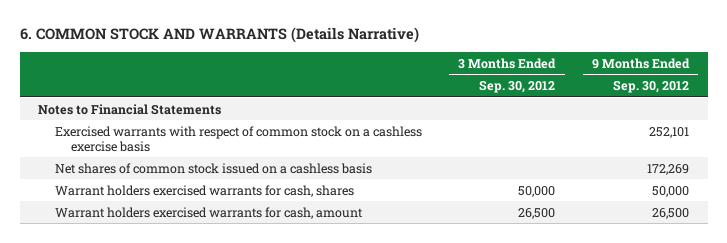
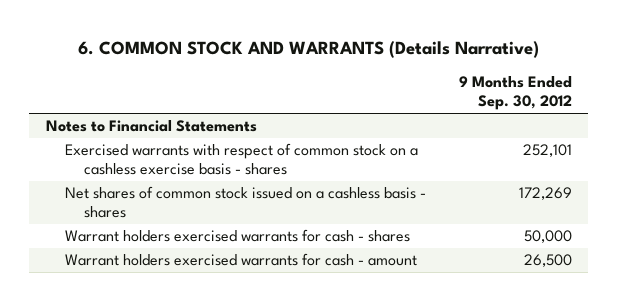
- | 3 Months Ended Sep. 30, 2012 | 9 Months Ended Sep. 30, 2012
+ | 9 Months Ended Sep. 30, 2012
- Exercised warrants with respect of common stock on a cashless exercise basis | | 252,101
- Net shares of common stock issued on a cashless basis | | 172,269
- Warrant holders exercised warrants for cash, shares | 50,000 | 50,000
- Warrant holders exercised warrants for cash, amount | 26,500 | 26,500
+ Exercised warrants with respect of common stock on a cashless exercise basis - shares | 252,101
+ Net shares of common stock issued on a cashless basis - shares | 172,269
+ Warrant holders exercised warrants for cash - shares | 50,000
+ Warrant holders exercised warrants for cash - amount | 26,500

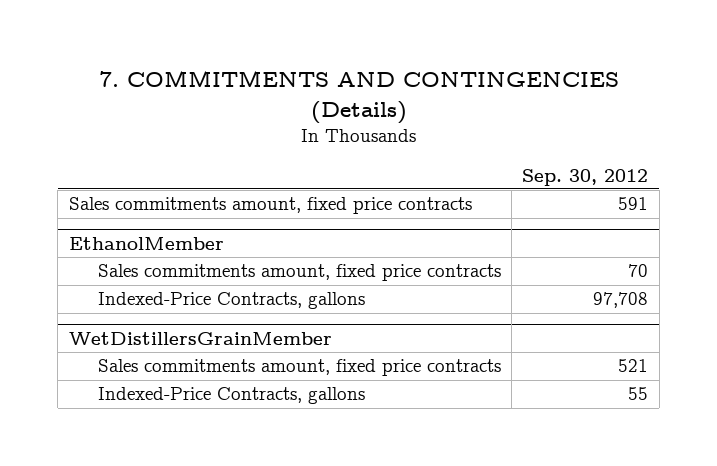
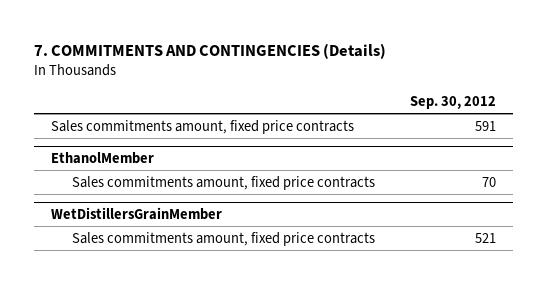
@ EthanolMember
- Indexed-Price Contracts, gallons | 97,708
@ WetDistillersGrainMember
- Indexed-Price Contracts, gallons | 55

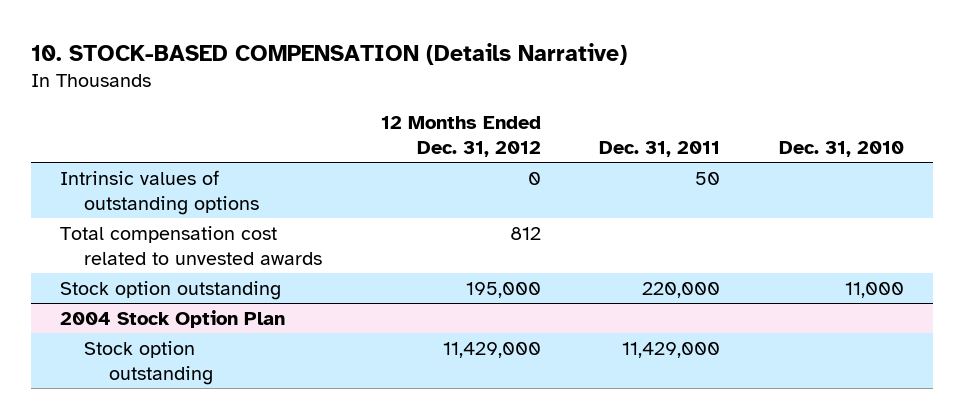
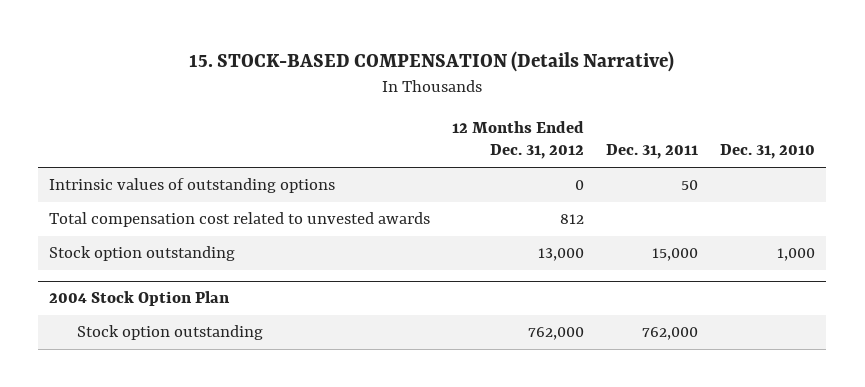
- 10. STOCK-BASED COMPENSATION (Details Narrative)
+ 15. STOCK-BASED COMPENSATION (Details Narrative)
- Stock option outstanding | 195,000 | 220,000 | 11,000
+ Stock option outstanding | 13,000 | 15,000 | 1,000
@ 2004 Stock Option Plan
- Stock option outstanding | 11,429,000 | 11,429,000 |
+ Stock option outstanding | 762,000 | 762,000 |

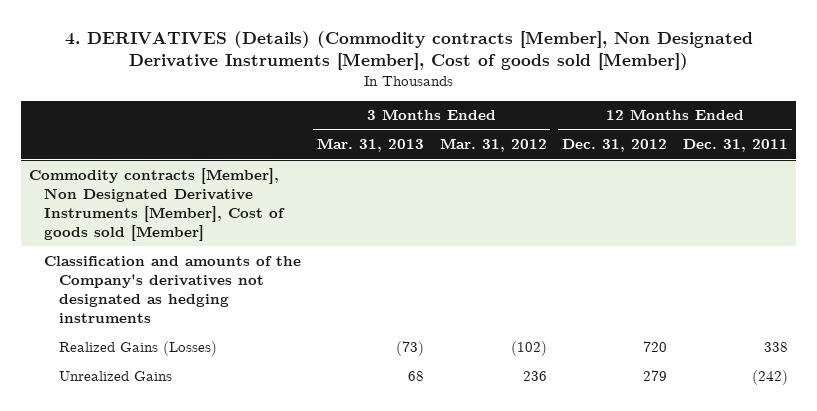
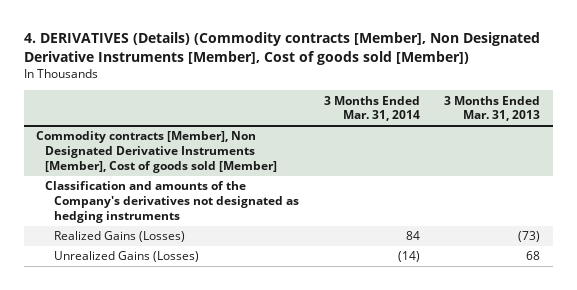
- | 3 Months Ended Mar. 31, 2013 | 3 Months Ended Mar. 31, 2012 | 12 Months Ended Dec. 31, 2012 | 12 Months Ended Dec. 31, 2011
+ | 3 Months Ended Mar. 31, 2014 | 3 Months Ended Mar. 31, 2013
@ Commodity contracts [Member], Non Designated Derivative Instruments [Member], Cost of goods sold [Member]
- Unrealized Gains | 68 | 236 | 279 | (242)
+ Unrealized Gains (Losses) | (14) | 68

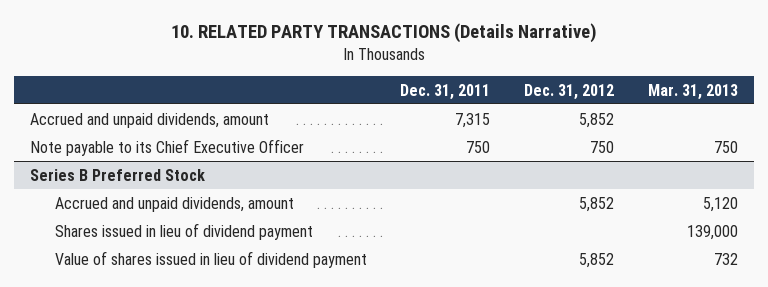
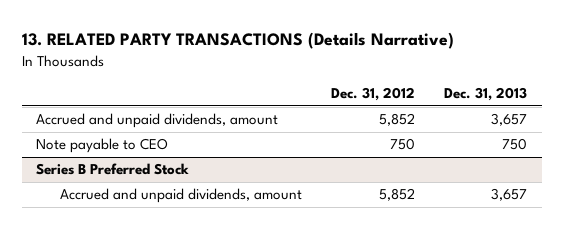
- 10. RELATED PARTY TRANSACTIONS (Details Narrative)
+ 13. RELATED PARTY TRANSACTIONS (Details Narrative)
- | Dec. 31, 2011 | Dec. 31, 2012 | Mar. 31, 2013
+ | Dec. 31, 2012 | Dec. 31, 2013
- Note payable to its Chief Executive Officer | 750 | 750 | 750
+ Note payable to CEO | 750 | 750
@ Series B Preferred Stock
- Shares issued in lieu of dividend payment | | | 139,000
- Value of shares issued in lieu of dividend payment | | 5,852 | 732

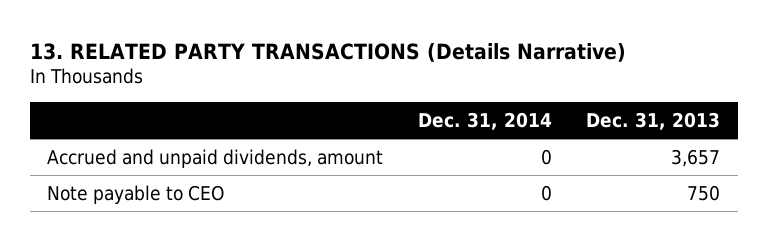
- | Dec. 31, 2012 | Dec. 31, 2013
+ | Dec. 31, 2014 | Dec. 31, 2013
- Series B Preferred Stock
- Accrued and unpaid dividends, amount | 5,852 | 3,657

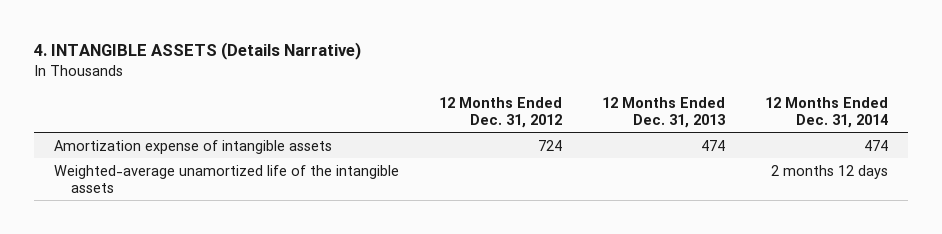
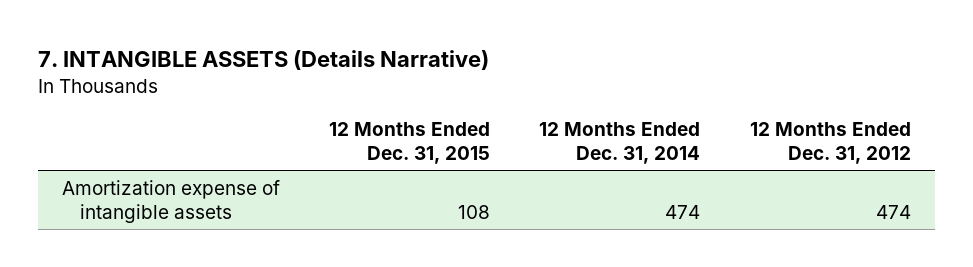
- 4. INTANGIBLE ASSETS (Details Narrative)
+ 7. INTANGIBLE ASSETS (Details Narrative)
- | 12 Months Ended Dec. 31, 2012 | 12 Months Ended Dec. 31, 2013 | 12 Months Ended Dec. 31, 2014
+ | 12 Months Ended Dec. 31, 2015 | 12 Months Ended Dec. 31, 2014 | 12 Months Ended Dec. 31, 2012
- Amortization expense of intangible assets | 724 | 474 | 474
- Weighted-average unamortized life of the intangible assets | | | 2 months 12 days
+ Amortization expense of intangible assets | 108 | 474 | 474

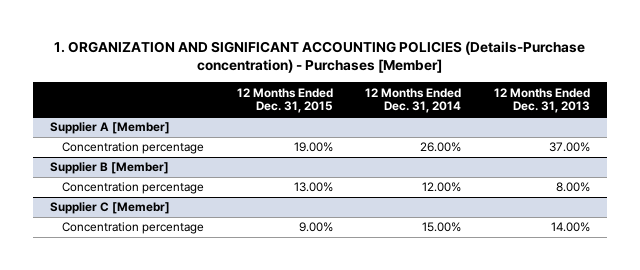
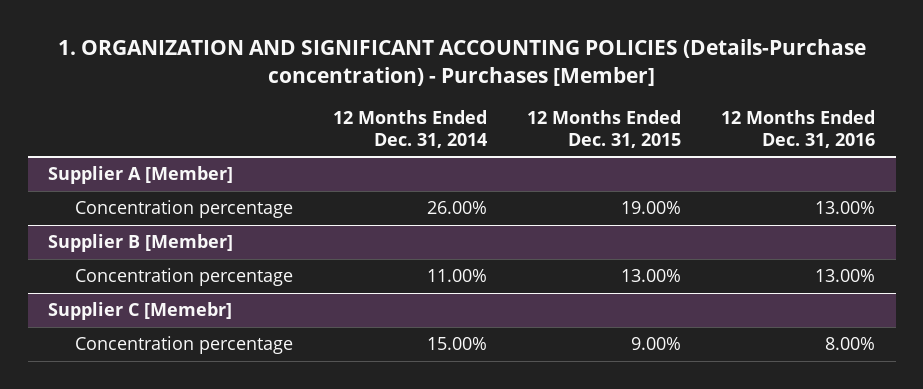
- | 12 Months Ended Dec. 31, 2015 | 12 Months Ended Dec. 31, 2014 | 12 Months Ended Dec. 31, 2013
+ | 12 Months Ended Dec. 31, 2014 | 12 Months Ended Dec. 31, 2015 | 12 Months Ended Dec. 31, 2016
@ Supplier B [Member]
- Concentration percentage | 13.00% | 12.00% | 8.00%
+ Concentration percentage | 11.00% | 13.00% | 13.00%

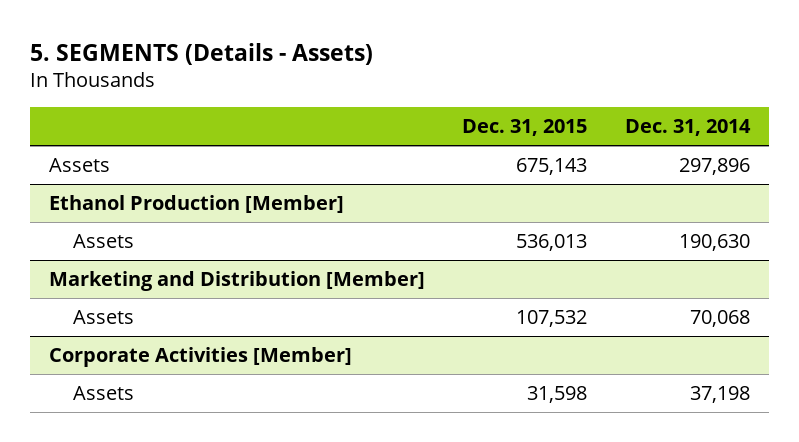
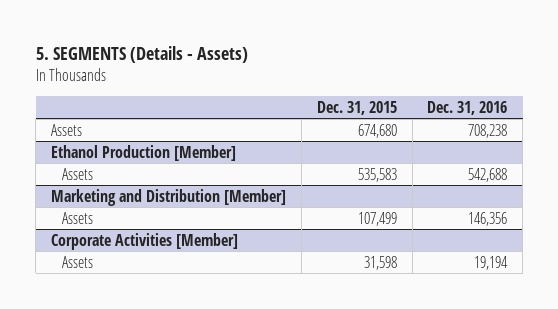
- | Dec. 31, 2015 | Dec. 31, 2014
+ | Dec. 31, 2015 | Dec. 31, 2016
- Assets | 675,143 | 297,896
+ Assets | 674,680 | 708,238
@ Ethanol Production [Member]
- Assets | 536,013 | 190,630
+ Assets | 535,583 | 542,688
@ Marketing and Distribution [Member]
- Assets | 107,532 | 70,068
+ Assets | 107,499 | 146,356

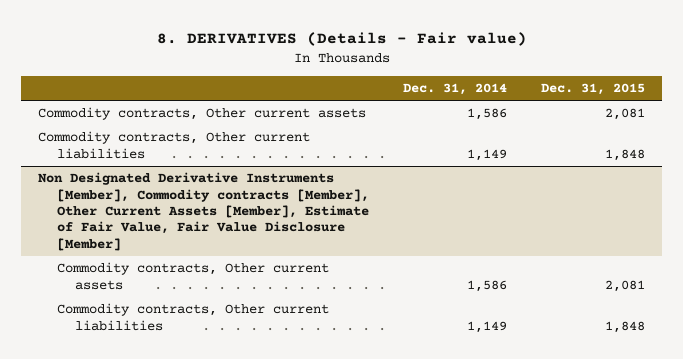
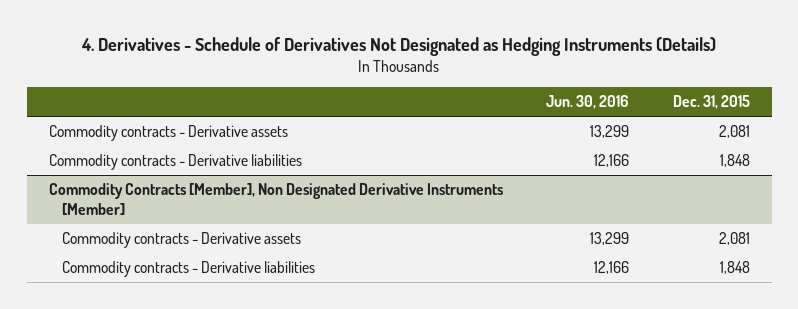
- 8. DERIVATIVES (Details - Fair value)
+ 4. Derivatives - Schedule of Derivatives Not Designated as Hedging Instruments (Details)
- | Dec. 31, 2014 | Dec. 31, 2015
+ | Jun. 30, 2016 | Dec. 31, 2015
- Commodity contracts, Other current assets | 1,586 | 2,081
- Commodity contracts, Other current liabilities | 1,149 | 1,848
- Non Designated Derivative Instruments [Member], Commodity contracts [Member], Other Current Assets [Member], Estimate of Fair Value, Fair Value Disclosure [Member]
- Commodity contracts, Other current assets | 1,586 | 2,081
- Commodity contracts, Other current liabilities | 1,149 | 1,848
+ Commodity contracts - Derivative assets | 13,299 | 2,081
+ Commodity contracts - Derivative liabilities | 12,166 | 1,848
+ Commodity Contracts [Member], Non Designated Derivative Instruments [Member]
+ Commodity contracts - Derivative assets | 13,299 | 2,081
+ Commodity contracts - Derivative liabilities | 12,166 | 1,848

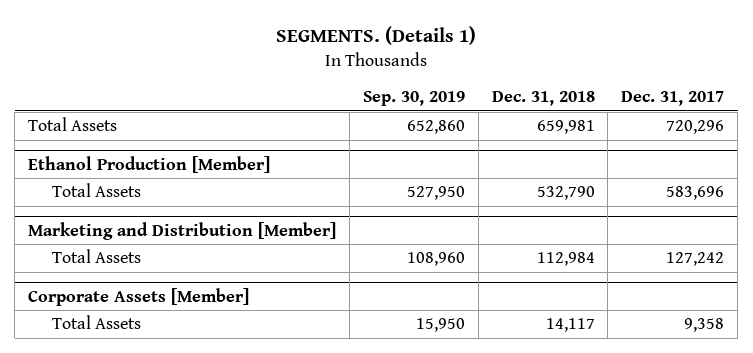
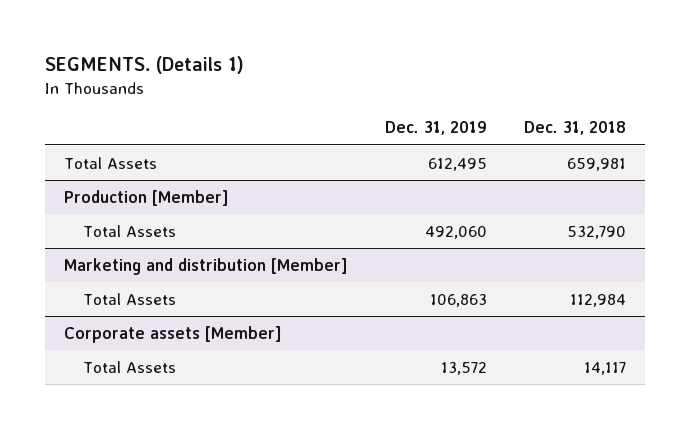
- | Sep. 30, 2019 | Dec. 31, 2018 | Dec. 31, 2017
+ | Dec. 31, 2019 | Dec. 31, 2018
- Ethanol Production [Member]
+ Production [Member]
- Marketing and Distribution [Member]
+ Marketing and distribution [Member]
- Corporate Assets [Member]
+ Corporate assets [Member]

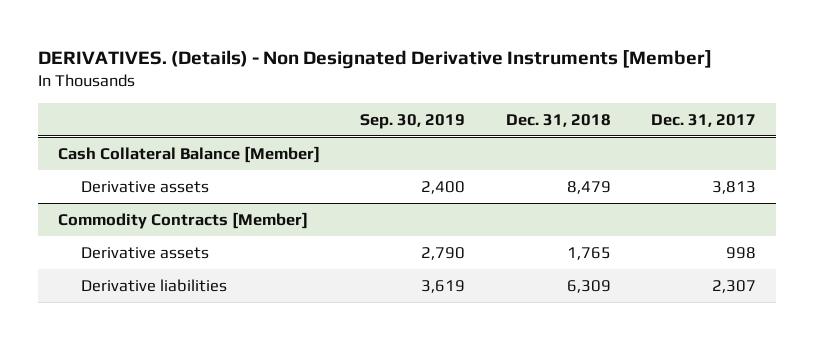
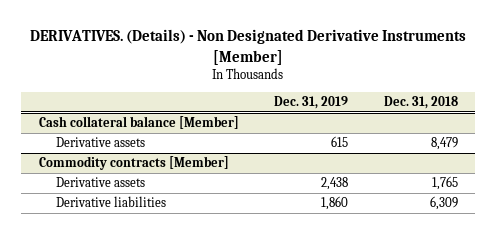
- | Sep. 30, 2019 | Dec. 31, 2018 | Dec. 31, 2017
+ | Dec. 31, 2019 | Dec. 31, 2018
- Cash Collateral Balance [Member]
+ Cash collateral balance [Member]
- Commodity Contracts [Member]
+ Commodity contracts [Member]

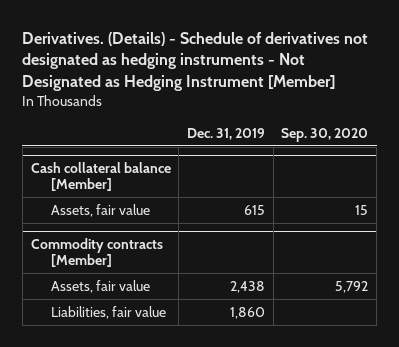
- DERIVATIVES. (Details) - Non Designated Derivative Instruments [Member]
+ Derivatives. (Details) - Schedule of derivatives not designated as hedging instruments - Not Designated as Hedging Instrument [Member]
- | Dec. 31, 2019 | Dec. 31, 2018
+ | Dec. 31, 2019 | Sep. 30, 2020
@ Cash collateral balance [Member]
- Derivative assets | 615 | 8,479
+ Assets, fair value | 615 | 15
@ Commodity contracts [Member]
- Derivative assets | 2,438 | 1,765
- Derivative liabilities | 1,860 | 6,309
+ Assets, fair value | 2,438 | 5,792
+ Liabilities, fair value | 1,860 |

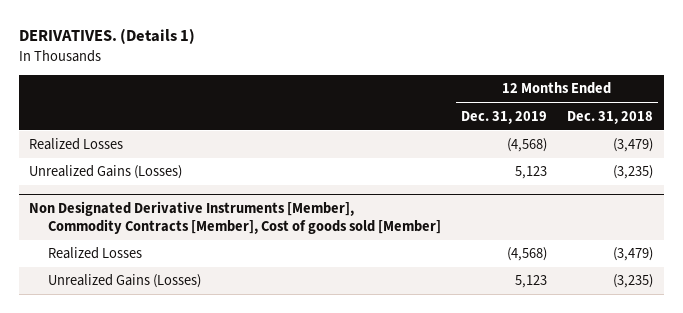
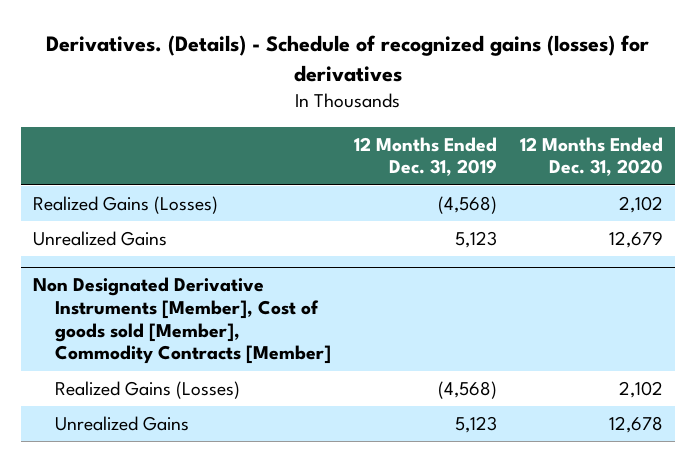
- DERIVATIVES. (Details 1)
+ Derivatives. (Details) - Schedule of recognized gains (losses) for derivatives
- | 12 Months Ended Dec. 31, 2019 | 12 Months Ended Dec. 31, 2018
+ | 12 Months Ended Dec. 31, 2019 | 12 Months Ended Dec. 31, 2020
- Realized Losses | (4,568) | (3,479)
- Unrealized Gains (Losses) | 5,123 | (3,235)
- Non Designated Derivative Instruments [Member], Commodity Contracts [Member], Cost of goods sold [Member]
- Realized Losses | (4,568) | (3,479)
- Unrealized Gains (Losses) | 5,123 | (3,235)
+ Realized Gains (Losses) | (4,568) | 2,102
+ Unrealized Gains | 5,123 | 12,679
+ Non Designated Derivative Instruments [Member], Cost of goods sold [Member], Commodity Contracts [Member]
+ Realized Gains (Losses) | (4,568) | 2,102
+ Unrealized Gains | 5,123 | 12,678

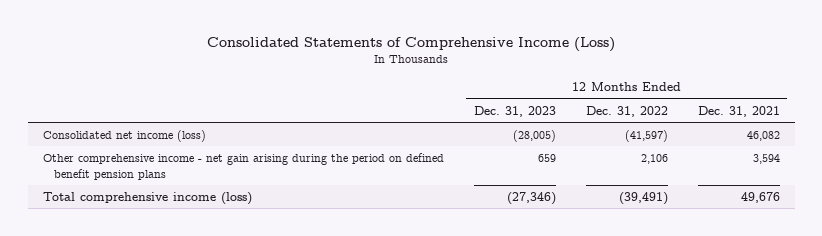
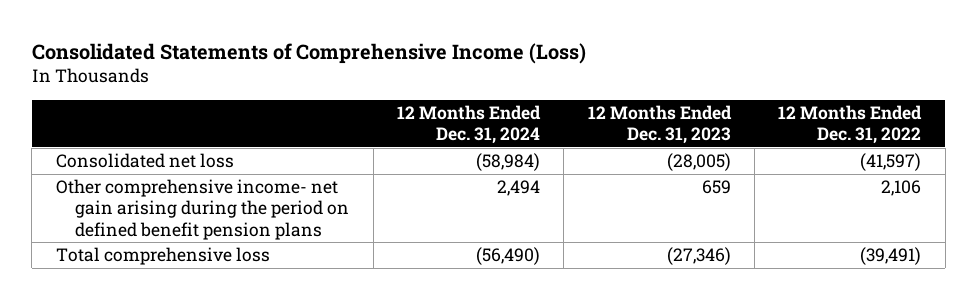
- | 12 Months Ended Dec. 31, 2023 | 12 Months Ended Dec. 31, 2022 | 12 Months Ended Dec. 31, 2021
+ | 12 Months Ended Dec. 31, 2024 | 12 Months Ended Dec. 31, 2023 | 12 Months Ended Dec. 31, 2022
- Consolidated net income (loss) | (28,005) | (41,597) | 46,082
- Other comprehensive income - net gain arising during the period on defined benefit pension plans | 659 | 2,106 | 3,594
- Total comprehensive income (loss) | (27,346) | (39,491) | 49,676
+ Consolidated net loss | (58,984) | (28,005) | (41,597)
+ Other comprehensive income- net gain arising during the period on defined benefit pension plans | 2,494 | 659 | 2,106
+ Total comprehensive loss | (56,490) | (27,346) | (39,491)

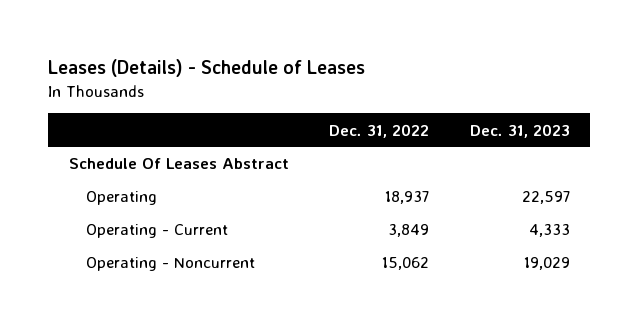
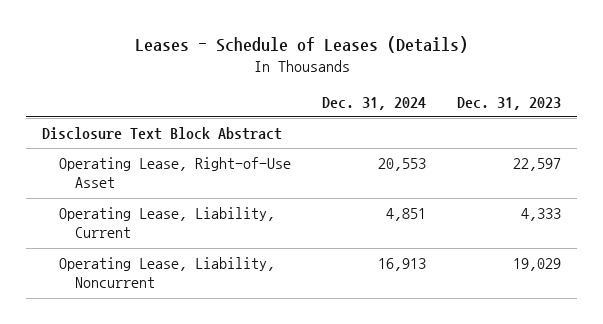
- Leases (Details) - Schedule of Leases
+ Leases - Schedule of Leases (Details)
- | Dec. 31, 2022 | Dec. 31, 2023
+ | Dec. 31, 2024 | Dec. 31, 2023
- Schedule Of Leases Abstract
- Operating | 18,937 | 22,597
- Operating - Current | 3,849 | 4,333
- Operating - Noncurrent | 15,062 | 19,029
+ Disclosure Text Block Abstract
+ Operating Lease, Right-of-Use Asset | 20,553 | 22,597
+ Operating Lease, Liability, Current | 4,851 | 4,333
+ Operating Lease, Liability, Noncurrent | 16,913 | 19,029

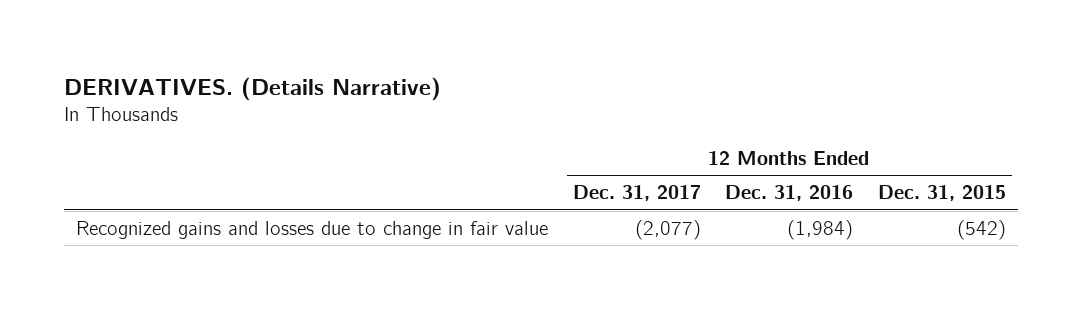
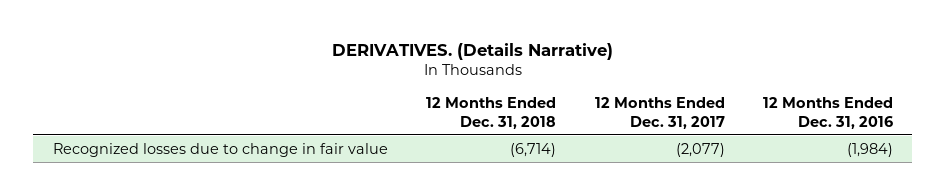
- | 12 Months Ended Dec. 31, 2017 | 12 Months Ended Dec. 31, 2016 | 12 Months Ended Dec. 31, 2015
+ | 12 Months Ended Dec. 31, 2018 | 12 Months Ended Dec. 31, 2017 | 12 Months Ended Dec. 31, 2016
- Recognized gains and losses due to change in fair value | (2,077) | (1,984) | (542)
+ Recognized losses due to change in fair value | (6,714) | (2,077) | (1,984)

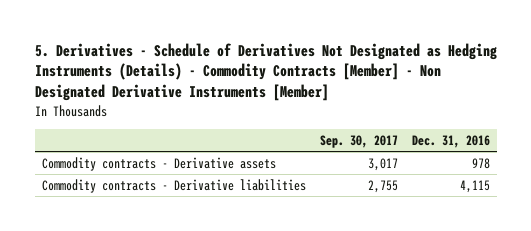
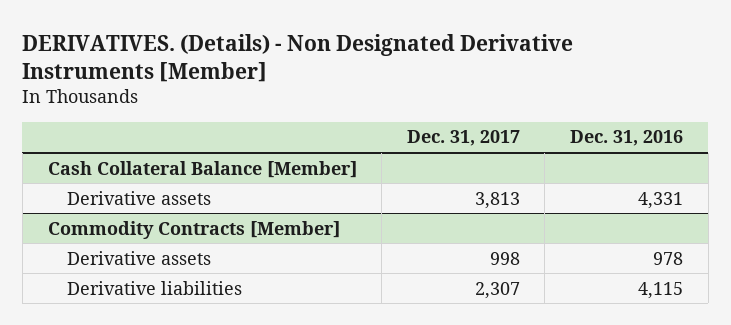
- 5. Derivatives - Schedule of Derivatives Not Designated as Hedging Instruments (Details) - Commodity Contracts [Member] - Non Designated Derivative Instruments [Member]
+ DERIVATIVES. (Details) - Non Designated Derivative Instruments [Member]
- | Sep. 30, 2017 | Dec. 31, 2016
+ | Dec. 31, 2017 | Dec. 31, 2016
- Commodity contracts - Derivative assets | 3,017 | 978
- Commodity contracts - Derivative liabilities | 2,755 | 4,115
+ Cash Collateral Balance [Member]
+ Derivative assets | 3,813 | 4,331
+ Commodity Contracts [Member]
+ Derivative assets | 998 | 978
+ Derivative liabilities | 2,307 | 4,115

